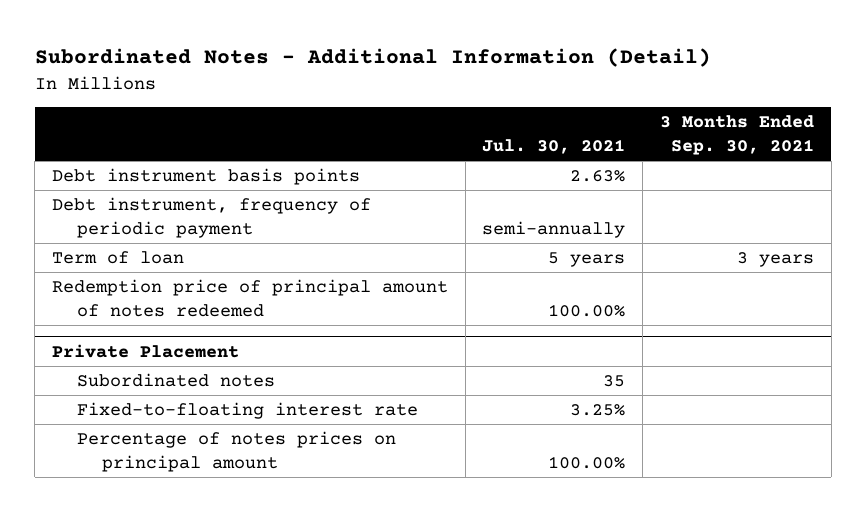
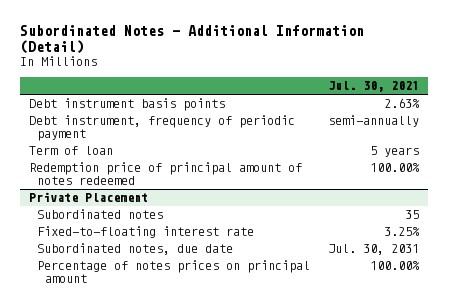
- | Jul. 30, 2021 | 3 Months Ended Sep. 30, 2021
+ | Jul. 30, 2021
@ Private Placement
+ Subordinated notes, due date | Jul. 30, 2031

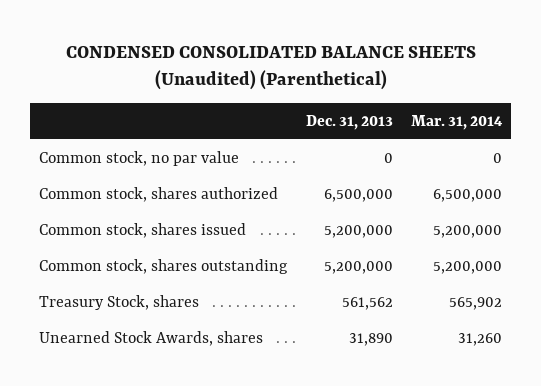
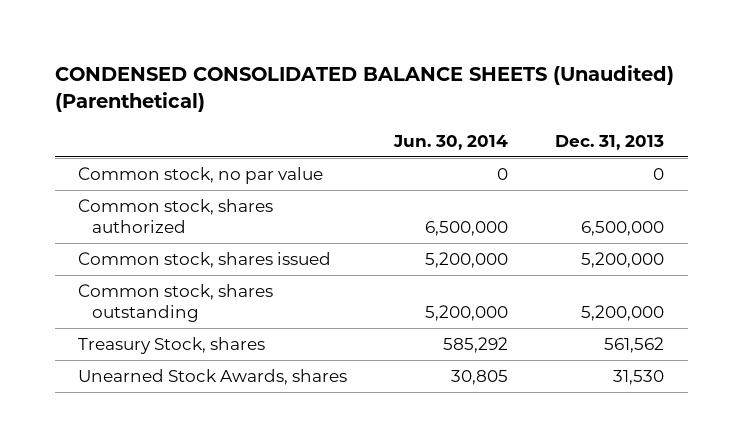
- | Dec. 31, 2013 | Mar. 31, 2014
+ | Jun. 30, 2014 | Dec. 31, 2013
- Unearned Stock Awards, shares | 31,890 | 31,260
+ Unearned Stock Awards, shares | 30,805 | 31,530

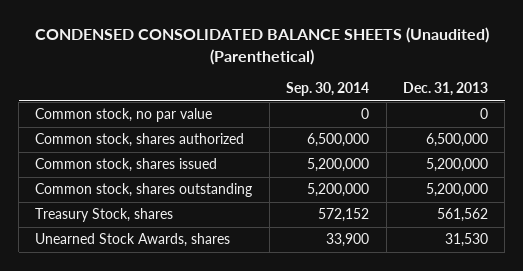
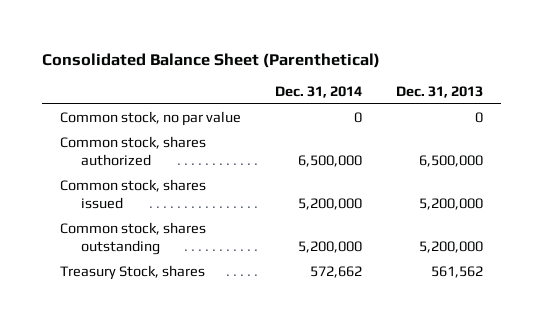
- CONDENSED CONSOLIDATED BALANCE SHEETS (Unaudited) (Parenthetical)
+ Consolidated Balance Sheet (Parenthetical)
- | Sep. 30, 2014 | Dec. 31, 2013
+ | Dec. 31, 2014 | Dec. 31, 2013
- Unearned Stock Awards, shares | 33,900 | 31,530

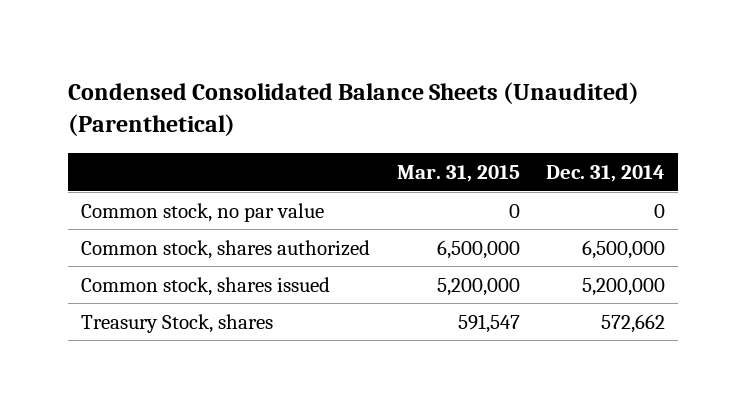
- Consolidated Balance Sheet (Parenthetical)
+ Condensed Consolidated Balance Sheets (Unaudited) (Parenthetical)
- | Dec. 31, 2014 | Dec. 31, 2013
+ | Mar. 31, 2015 | Dec. 31, 2014
- Common stock, shares outstanding | 5,200,000 | 5,200,000

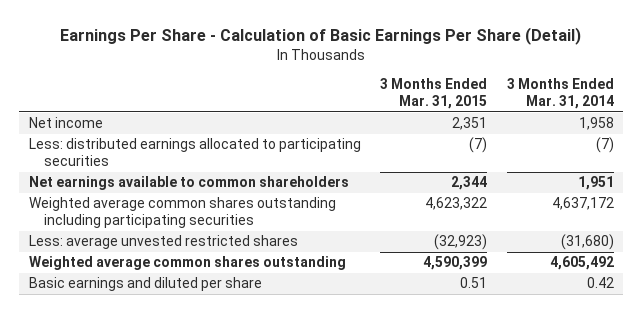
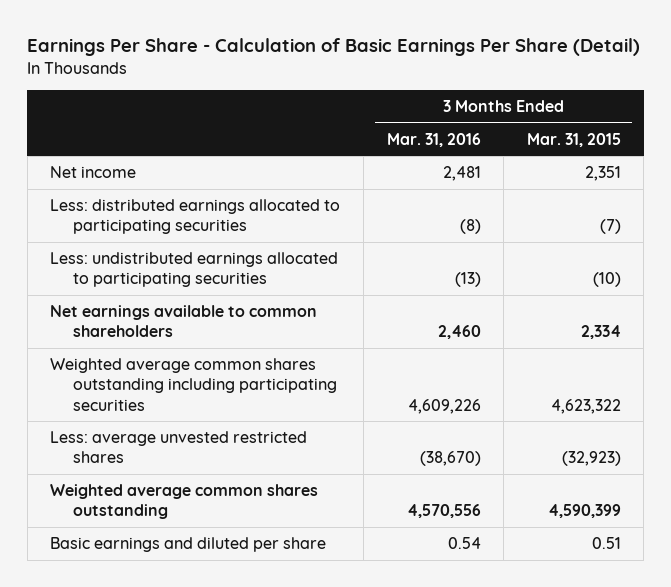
- | 3 Months Ended Mar. 31, 2015 | 3 Months Ended Mar. 31, 2014
+ | 3 Months Ended Mar. 31, 2016 | 3 Months Ended Mar. 31, 2015
- Net earnings available to common shareholders | 2,344 | 1,951
+ Less: undistributed earnings allocated to participating securities | (13) | (10)
+ Net earnings available to common shareholders | 2,460 | 2,334

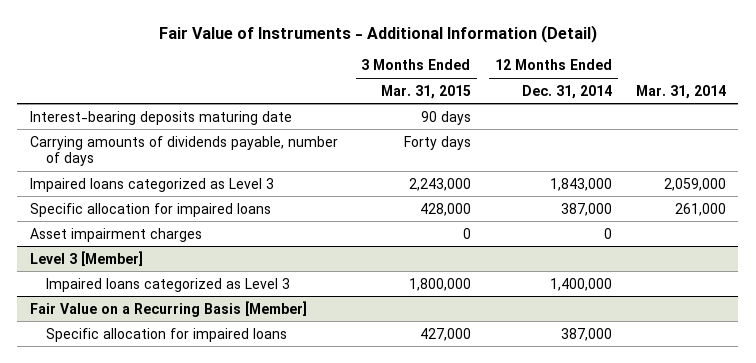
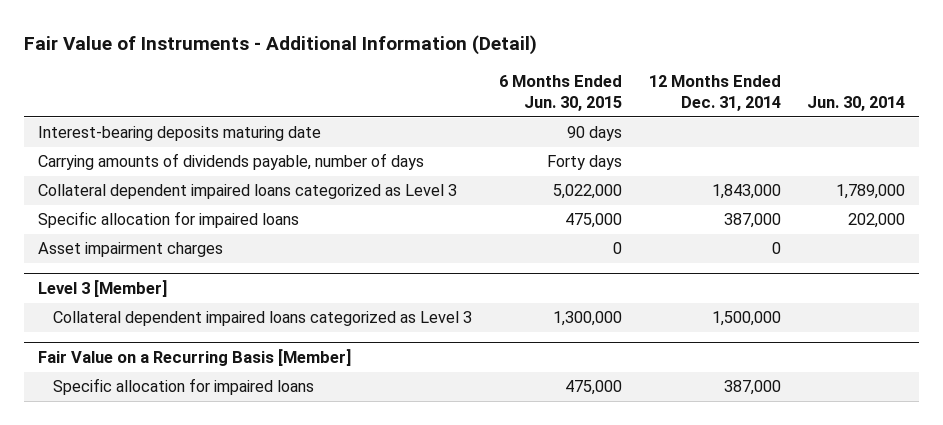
- | 3 Months Ended Mar. 31, 2015 | 12 Months Ended Dec. 31, 2014 | Mar. 31, 2014
+ | 6 Months Ended Jun. 30, 2015 | 12 Months Ended Dec. 31, 2014 | Jun. 30, 2014
- Impaired loans categorized as Level 3 | 2,243,000 | 1,843,000 | 2,059,000
+ Collateral dependent impaired loans categorized as Level 3 | 5,022,000 | 1,843,000 | 1,789,000
@ Level 3 [Member]
- Impaired loans categorized as Level 3 | 1,800,000 | 1,400,000 |
+ Collateral dependent impaired loans categorized as Level 3 | 1,300,000 | 1,500,000 |

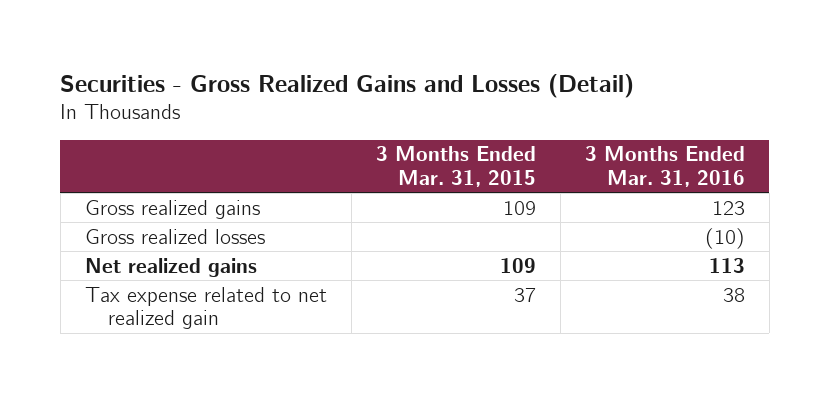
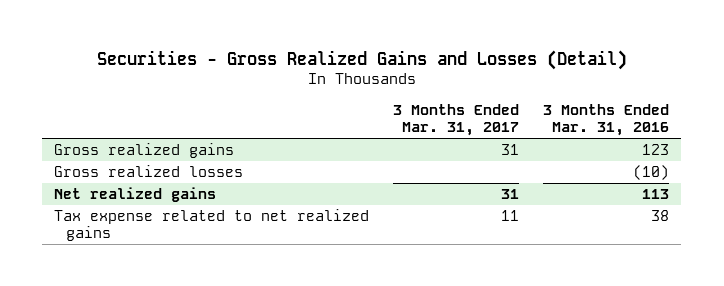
- | 3 Months Ended Mar. 31, 2015 | 3 Months Ended Mar. 31, 2016
+ | 3 Months Ended Mar. 31, 2017 | 3 Months Ended Mar. 31, 2016
- Tax expense related to net realized gain | 37 | 38
+ Tax expense related to net realized gains | 11 | 38

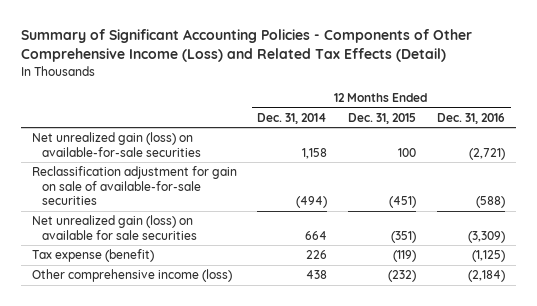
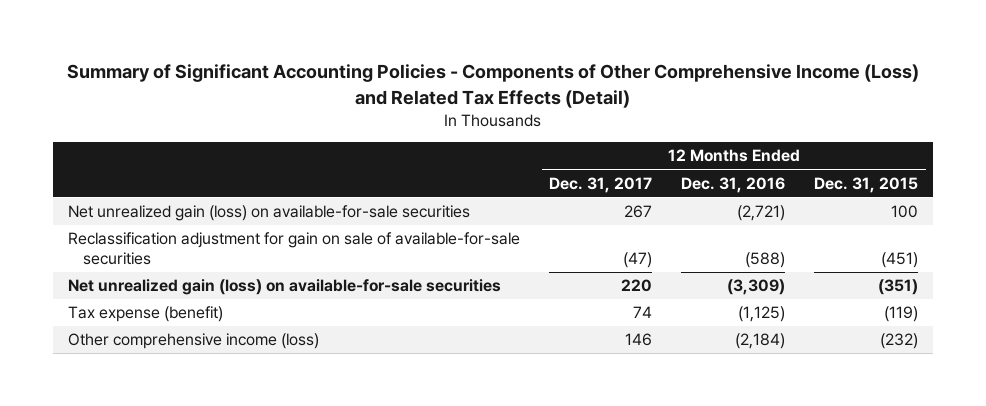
- | 12 Months Ended Dec. 31, 2014 | 12 Months Ended Dec. 31, 2015 | 12 Months Ended Dec. 31, 2016
+ | 12 Months Ended Dec. 31, 2017 | 12 Months Ended Dec. 31, 2016 | 12 Months Ended Dec. 31, 2015
- Net unrealized gain (loss) on available for sale securities | 664 | (351) | (3,309)
+ Net unrealized gain (loss) on available-for-sale securities | 220 | (3,309) | (351)

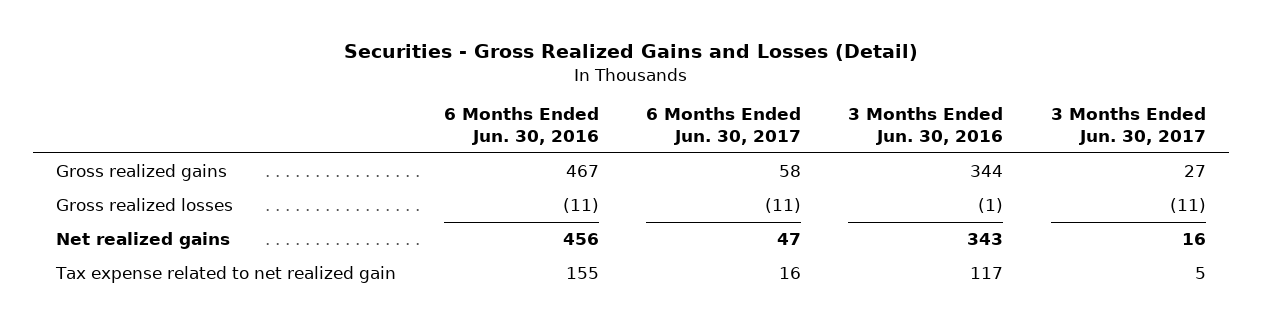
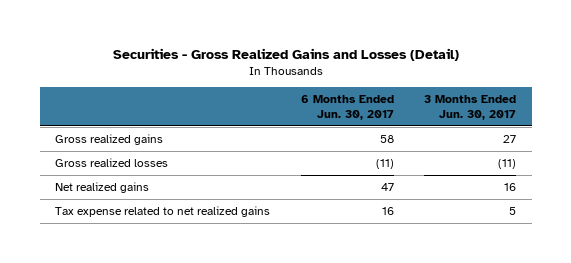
- | 6 Months Ended Jun. 30, 2016 | 6 Months Ended Jun. 30, 2017 | 3 Months Ended Jun. 30, 2016 | 3 Months Ended Jun. 30, 2017
+ | 6 Months Ended Jun. 30, 2017 | 3 Months Ended Jun. 30, 2017
- Tax expense related to net realized gain | 155 | 16 | 117 | 5
+ Tax expense related to net realized gains | 16 | 5

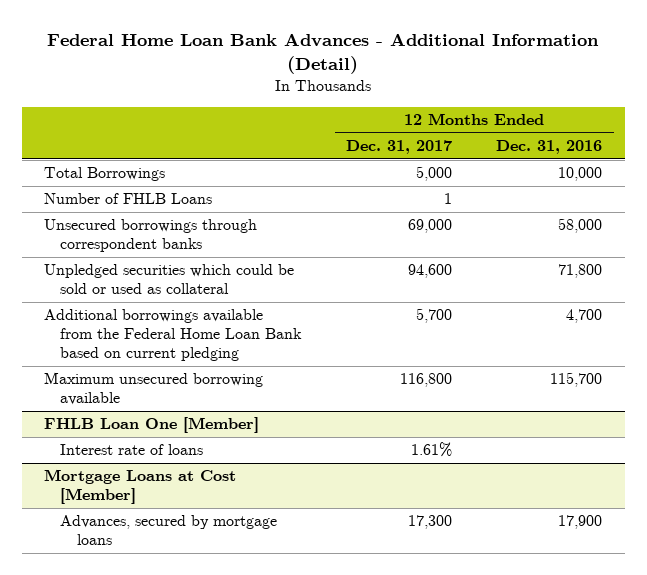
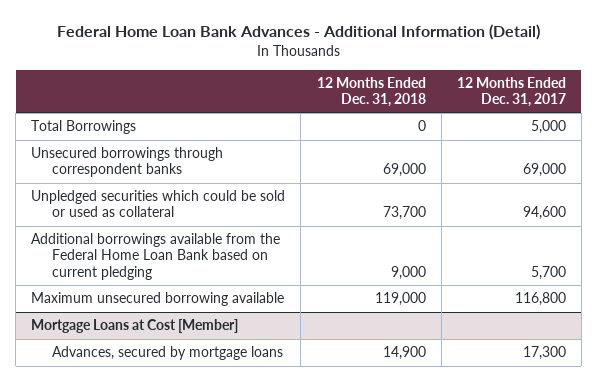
- | 12 Months Ended Dec. 31, 2017 | 12 Months Ended Dec. 31, 2016
+ | 12 Months Ended Dec. 31, 2018 | 12 Months Ended Dec. 31, 2017
- Number of FHLB Loans | 1 |
- FHLB Loan One [Member]
- Interest rate of loans | 1.61% |

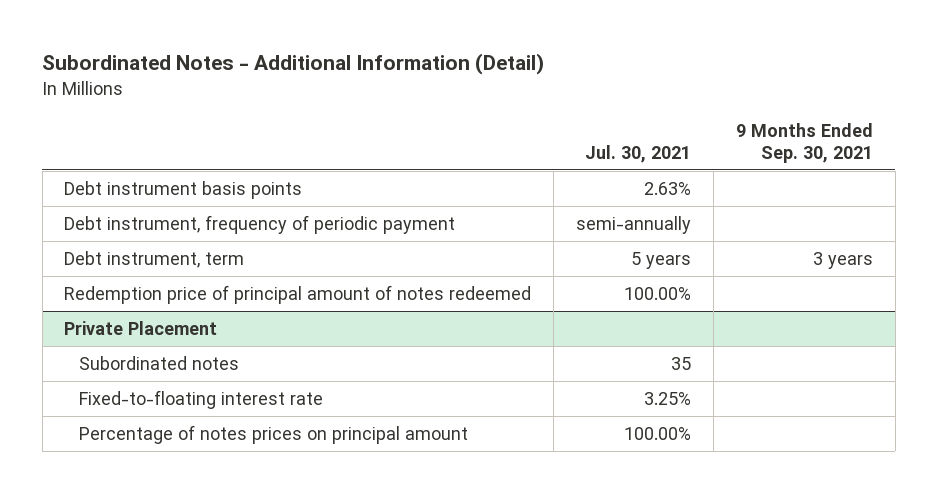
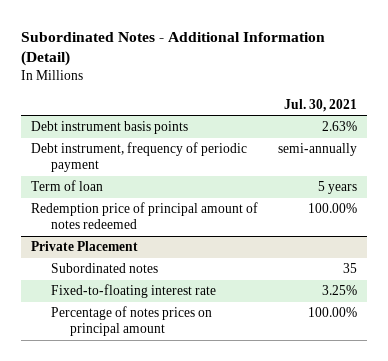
- | Jul. 30, 2021 | 9 Months Ended Sep. 30, 2021
+ | Jul. 30, 2021
- Debt instrument, term | 5 years | 3 years
+ Term of loan | 5 years

